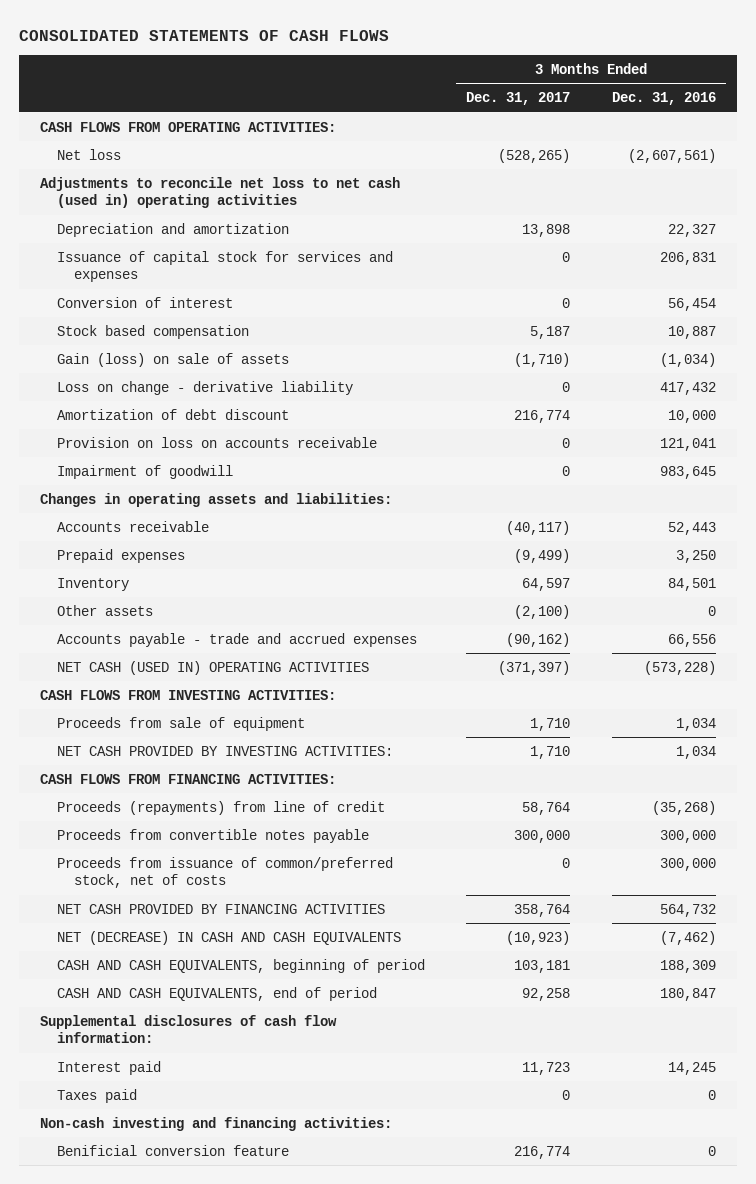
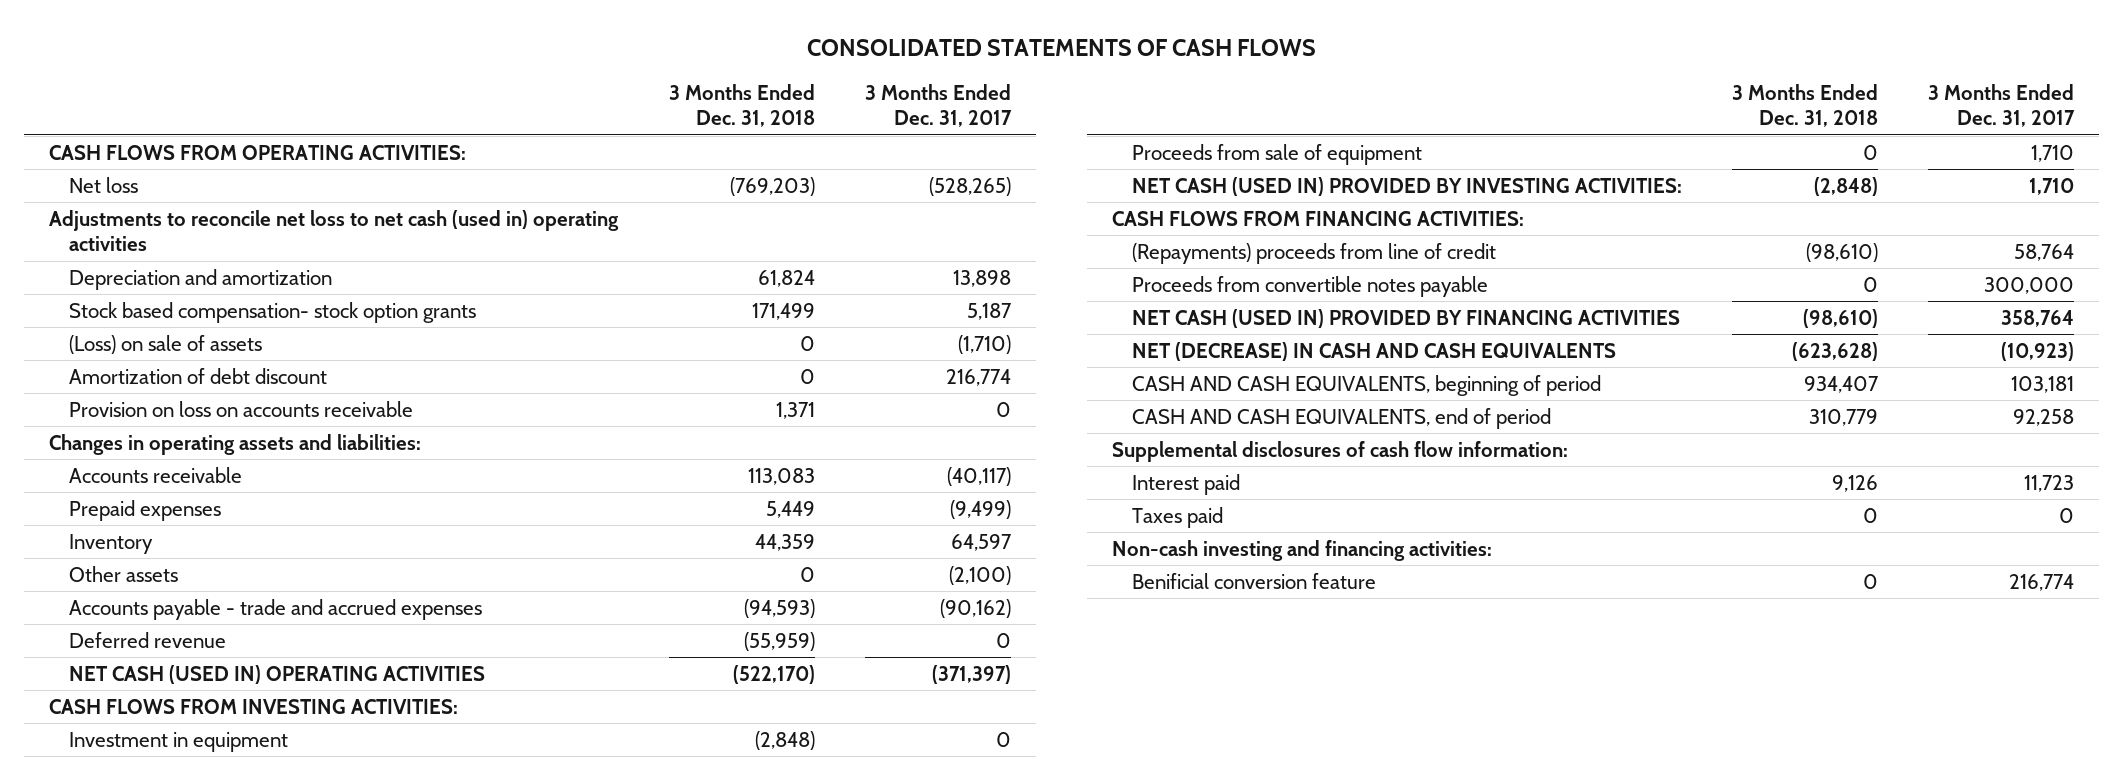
- | 3 Months Ended Dec. 31, 2017 | 3 Months Ended Dec. 31, 2016
+ | 3 Months Ended Dec. 31, 2018 | 3 Months Ended Dec. 31, 2017
- Issuance of capital stock for services and expenses | 0 | 206,831
- Conversion of interest | 0 | 56,454
- Stock based compensation | 5,187 | 10,887
- Gain (loss) on sale of assets | (1,710) | (1,034)
- Loss on change - derivative liability | 0 | 417,432
+ Stock based compensation- stock option grants | 171,499 | 5,187
+ (Loss) on sale of assets | 0 | (1,710)
- Impairment of goodwill | 0 | 983,645
+ Deferred revenue | (55,959) | 0
+ Investment in equipment | (2,848) | 0
- NET CASH PROVIDED BY INVESTING ACTIVITIES: | 1,710 | 1,034
+ NET CASH (USED IN) PROVIDED BY INVESTING ACTIVITIES: | (2,848) | 1,710
- Proceeds (repayments) from line of credit | 58,764 | (35,268)
+ (Repayments) proceeds from line of credit | (98,610) | 58,764
- Proceeds from issuance of common/preferred stock, net of costs | 0 | 300,000
- NET CASH PROVIDED BY FINANCING ACTIVITIES | 358,764 | 564,732
+ NET CASH (USED IN) PROVIDED BY FINANCING ACTIVITIES | (98,610) | 358,764

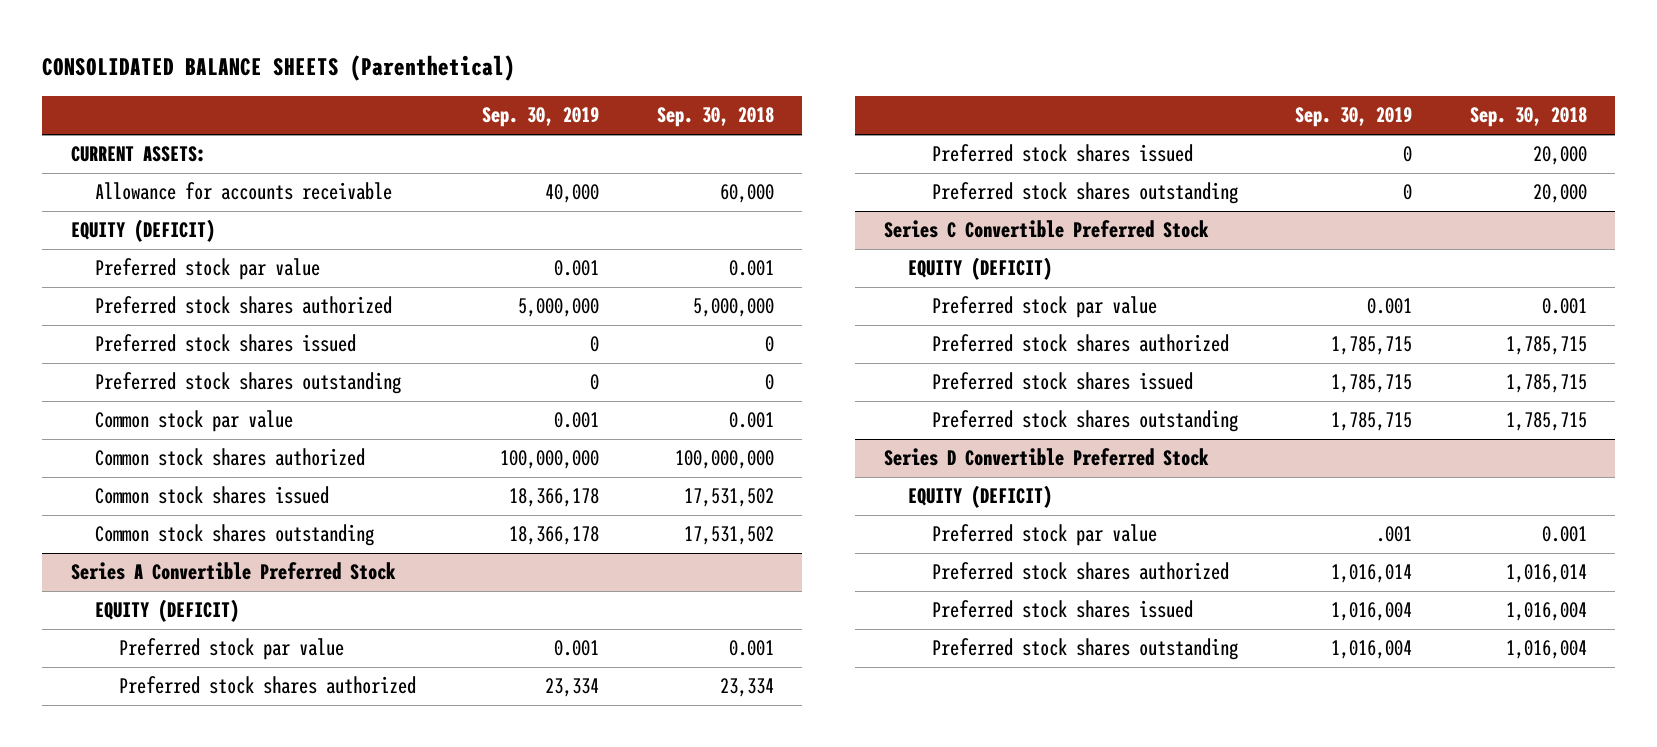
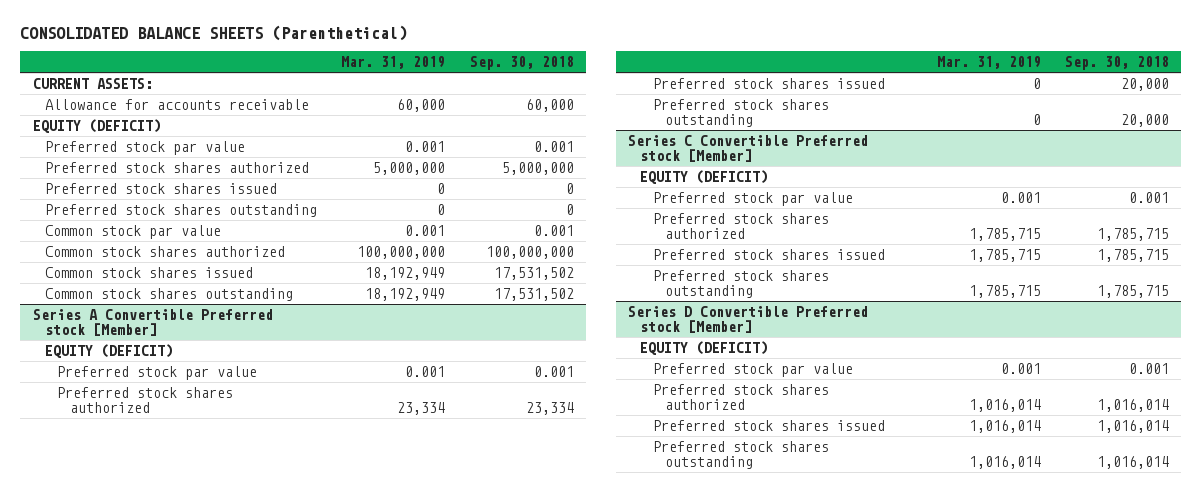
- | Sep. 30, 2019 | Sep. 30, 2018
+ | Mar. 31, 2019 | Sep. 30, 2018
- Series A Convertible Preferred Stock
+ Series A Convertible Preferred stock [Member]
- Series C Convertible Preferred Stock
+ Series C Convertible Preferred stock [Member]
- Series D Convertible Preferred Stock
+ Series D Convertible Preferred stock [Member]
- Preferred stock shares issued | 1,016,004 | 1,016,004
- Preferred stock shares outstanding | 1,016,004 | 1,016,004
+ Preferred stock shares issued | 1,016,014 | 1,016,014
+ Preferred stock shares outstanding | 1,016,014 | 1,016,014

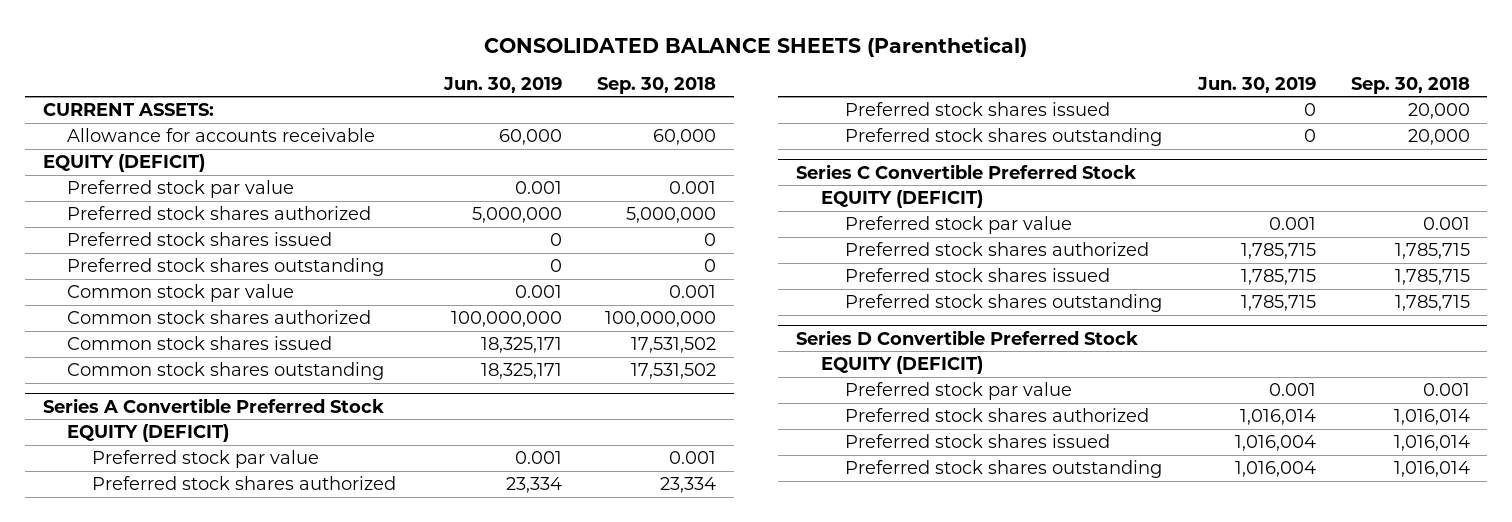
- | Mar. 31, 2019 | Sep. 30, 2018
+ | Jun. 30, 2019 | Sep. 30, 2018
- Series A Convertible Preferred stock [Member]
+ Series A Convertible Preferred Stock
- Series C Convertible Preferred stock [Member]
+ Series C Convertible Preferred Stock
- Series D Convertible Preferred stock [Member]
+ Series D Convertible Preferred Stock

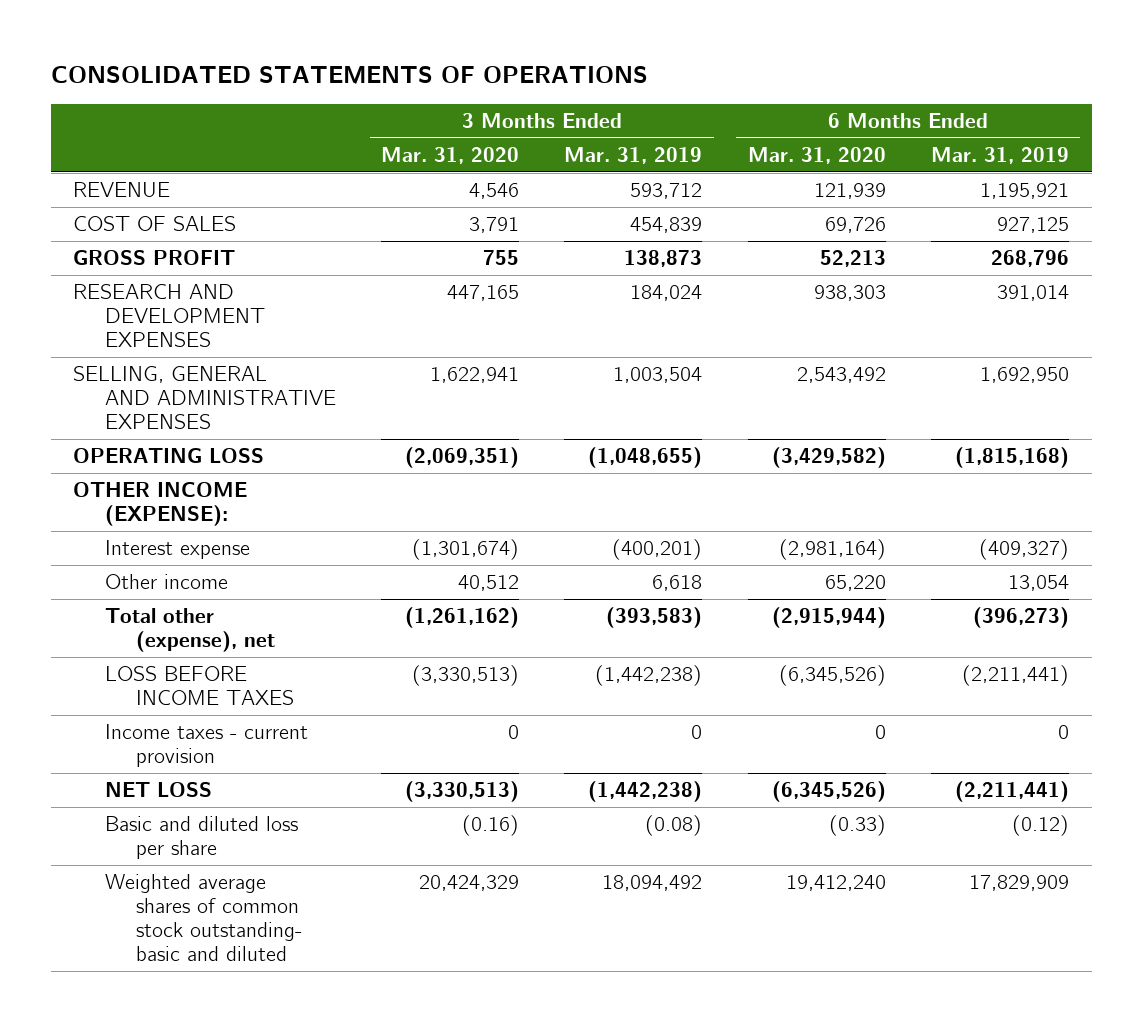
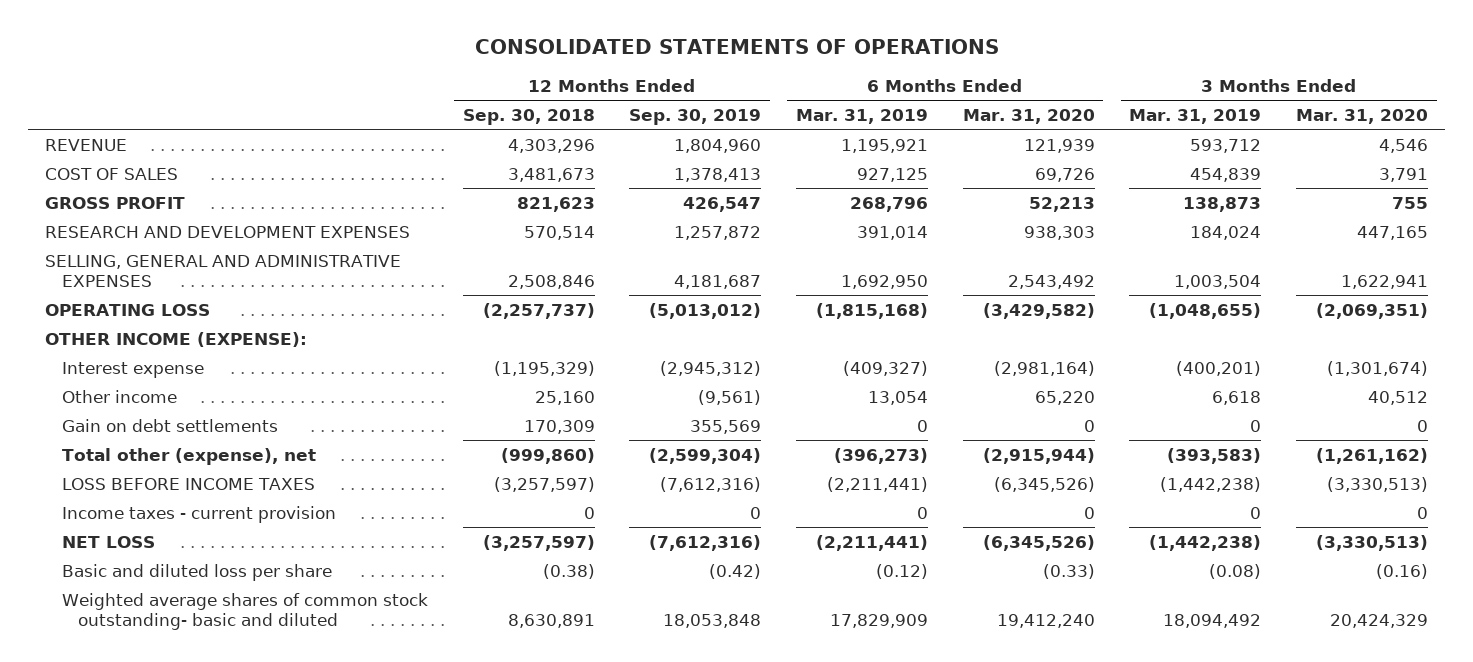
- | 3 Months Ended Mar. 31, 2020 | 3 Months Ended Mar. 31, 2019 | 6 Months Ended Mar. 31, 2020 | 6 Months Ended Mar. 31, 2019
+ | 12 Months Ended Sep. 30, 2018 | 12 Months Ended Sep. 30, 2019 | 6 Months Ended Mar. 31, 2019 | 6 Months Ended Mar. 31, 2020 | 3 Months Ended Mar. 31, 2019 | 3 Months Ended Mar. 31, 2020
+ Gain on debt settlements | 170,309 | 355,569 | 0 | 0 | 0 | 0

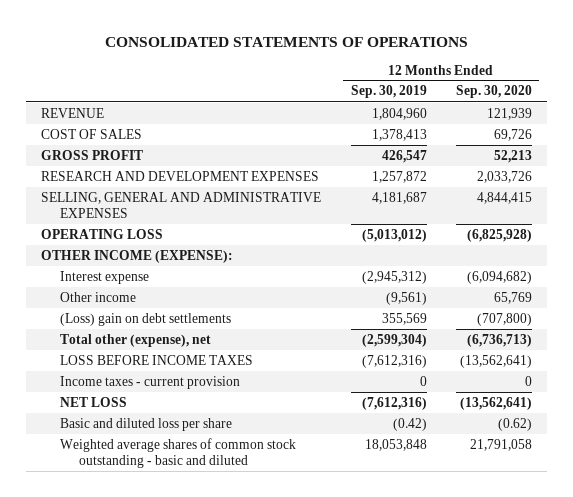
- | 12 Months Ended Sep. 30, 2018 | 12 Months Ended Sep. 30, 2019 | 6 Months Ended Mar. 31, 2019 | 6 Months Ended Mar. 31, 2020 | 3 Months Ended Mar. 31, 2019 | 3 Months Ended Mar. 31, 2020
+ | 12 Months Ended Sep. 30, 2019 | 12 Months Ended Sep. 30, 2020
- Gain on debt settlements | 170,309 | 355,569 | 0 | 0 | 0 | 0
+ (Loss) gain on debt settlements | 355,569 | (707,800)
- Weighted average shares of common stock outstanding- basic and diluted | 8,630,891 | 18,053,848 | 17,829,909 | 19,412,240 | 18,094,492 | 20,424,329
+ Weighted average shares of common stock outstanding - basic and diluted | 18,053,848 | 21,791,058

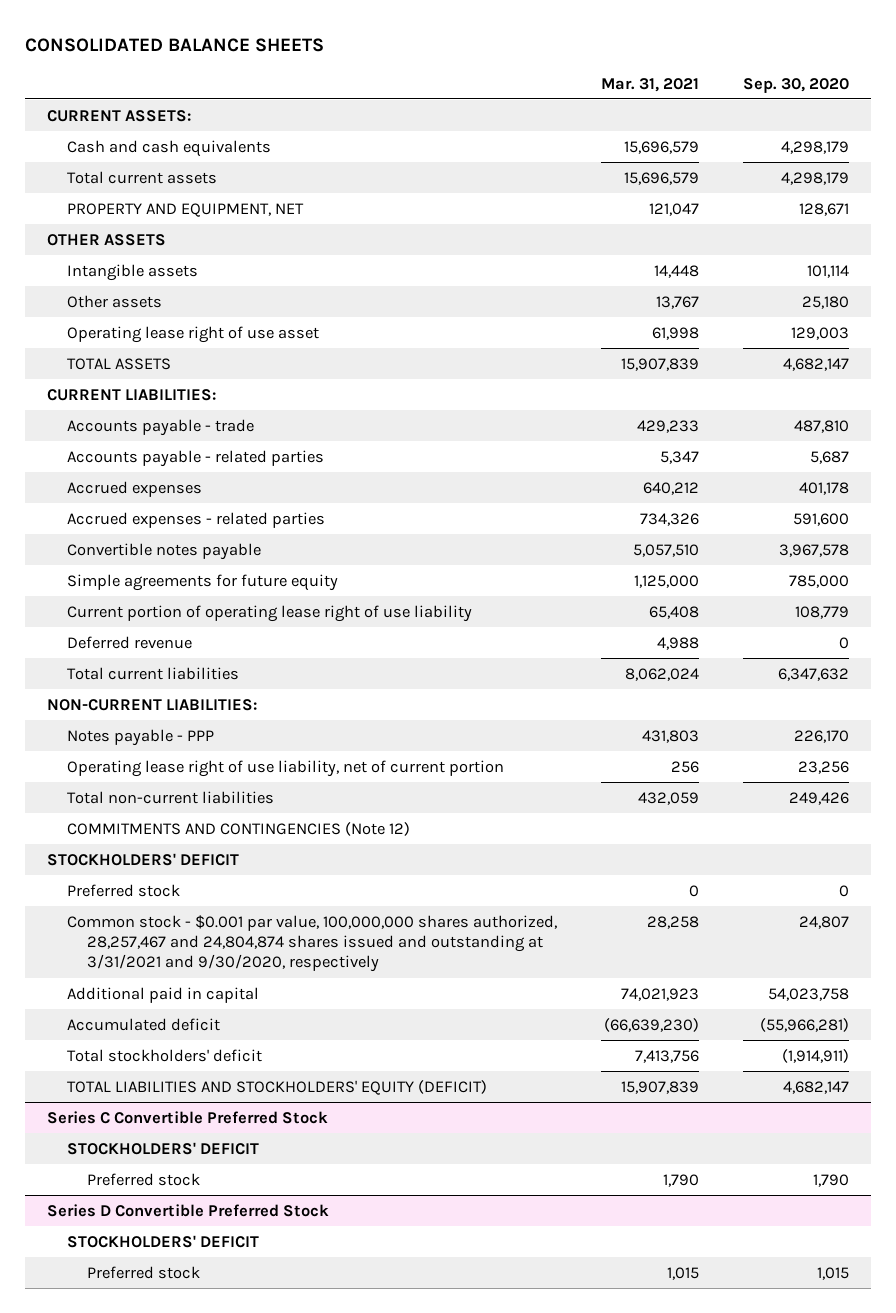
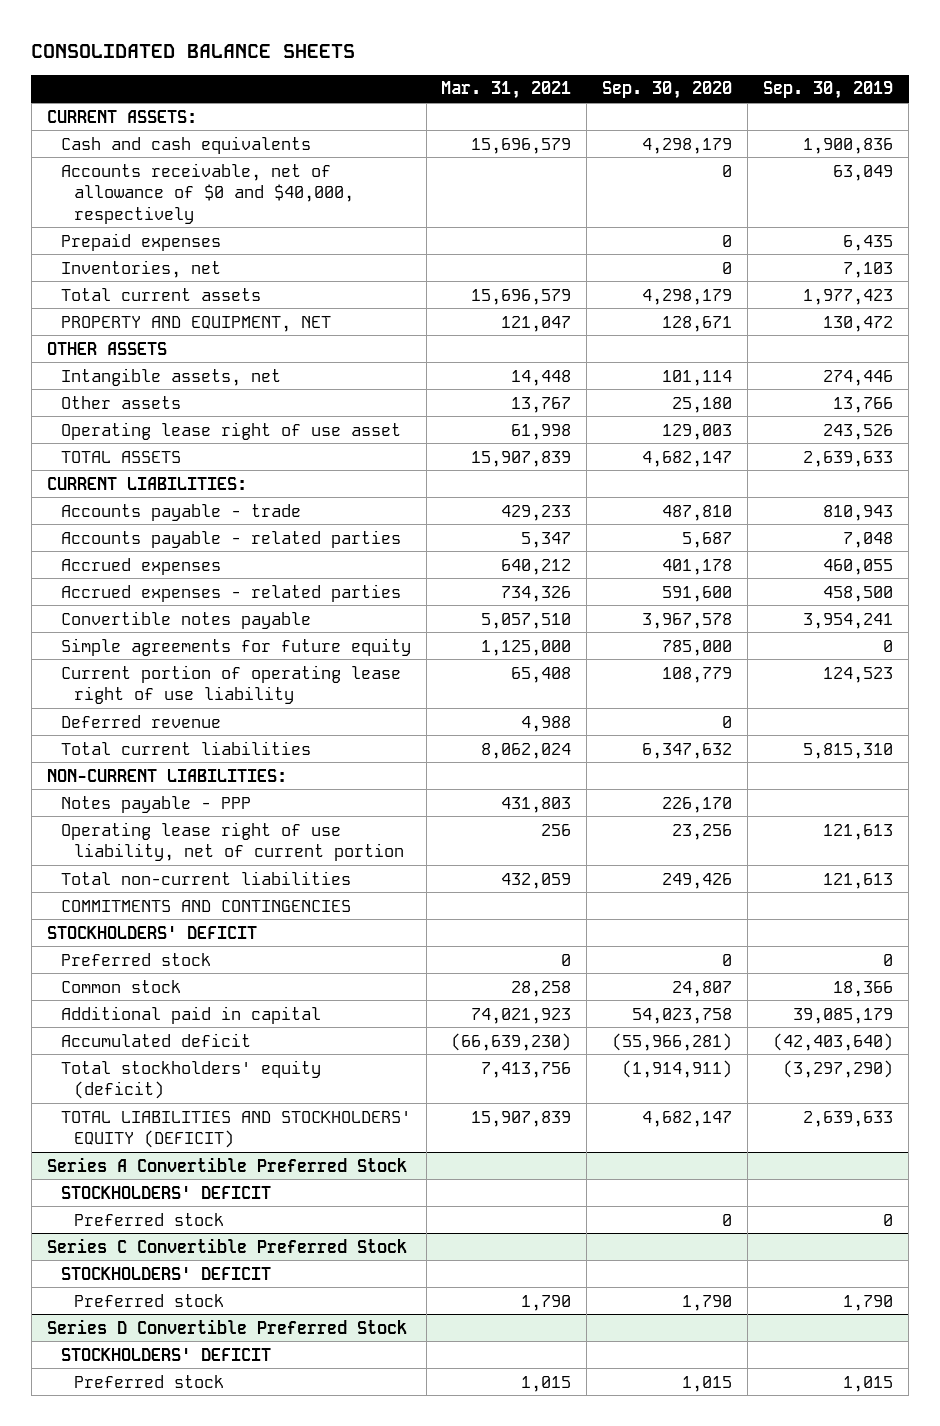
- | Mar. 31, 2021 | Sep. 30, 2020
+ | Mar. 31, 2021 | Sep. 30, 2020 | Sep. 30, 2019
+ Accounts receivable, net of allowance of $0 and $40,000, respectively | | 0 | 63,049
+ Prepaid expenses | | 0 | 6,435
+ Inventories, net | | 0 | 7,103
- Intangible assets | 14,448 | 101,114
+ Intangible assets, net | 14,448 | 101,114 | 274,446
- COMMITMENTS AND CONTINGENCIES (Note 12)
+ COMMITMENTS AND CONTINGENCIES
- Common stock - $0.001 par value, 100,000,000 shares authorized, 28,257,467 and 24,804,874 shares issued and outstanding at 3/31/2021 and 9/30/2020, respectively | 28,258 | 24,807
+ Common stock | 28,258 | 24,807 | 18,366
- Total stockholders' deficit | 7,413,756 | (1,914,911)
+ Total stockholders' equity (deficit) | 7,413,756 | (1,914,911) | (3,297,290)
+ Series A Convertible Preferred Stock
+ STOCKHOLDERS' DEFICIT
+ Preferred stock | | 0 | 0

